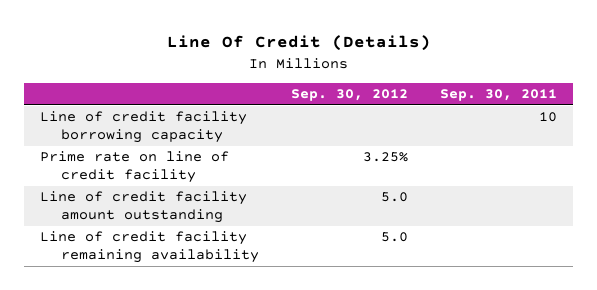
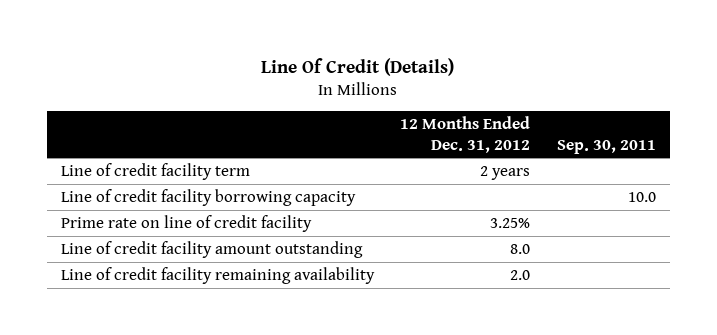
- | Sep. 30, 2012 | Sep. 30, 2011
+ | 12 Months Ended Dec. 31, 2012 | Sep. 30, 2011
- Line of credit facility borrowing capacity | | 10
+ Line of credit facility term | 2 years |
+ Line of credit facility borrowing capacity | | 10.0

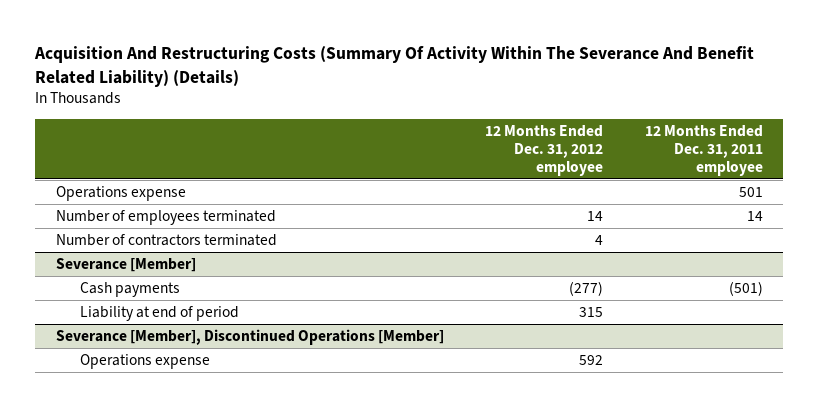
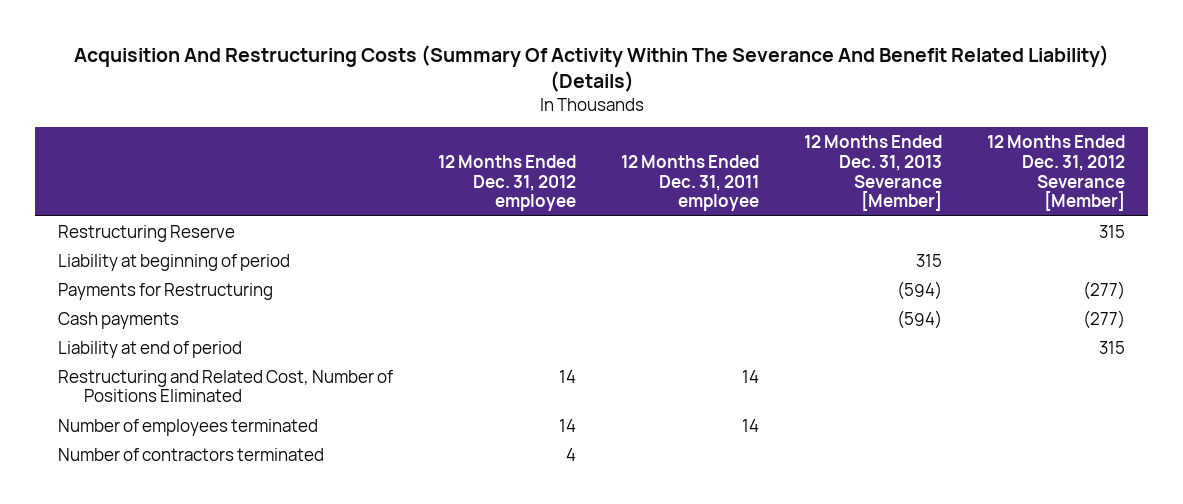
- | 12 Months Ended Dec. 31, 2012 employee | 12 Months Ended Dec. 31, 2011 employee
+ | 12 Months Ended Dec. 31, 2012 employee | 12 Months Ended Dec. 31, 2011 employee | 12 Months Ended Dec. 31, 2013 Severance [Member] | 12 Months Ended Dec. 31, 2012 Severance [Member]
- Operations expense | | 501
+ Restructuring Reserve | | | | 315
+ Liability at beginning of period | | | 315 |
+ Payments for Restructuring | | | (594) | (277)
+ Cash payments | | | (594) | (277)
+ Liability at end of period | | | | 315
+ Restructuring and Related Cost, Number of Positions Eliminated | 14 | 14 | |
- Severance [Member]
- Cash payments | (277) | (501)
- Liability at end of period | 315 |
- Severance [Member], Discontinued Operations [Member]
- Operations expense | 592 |

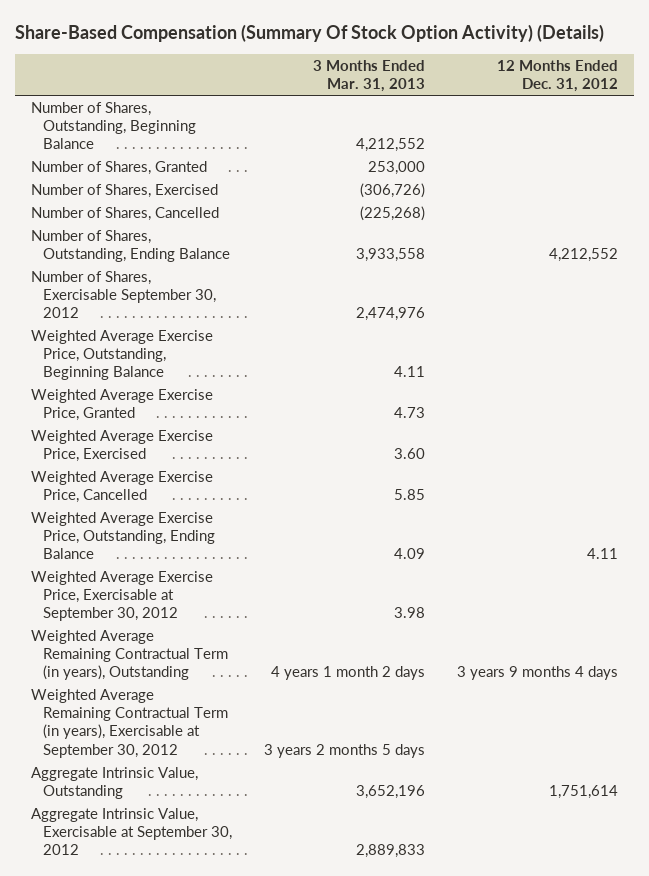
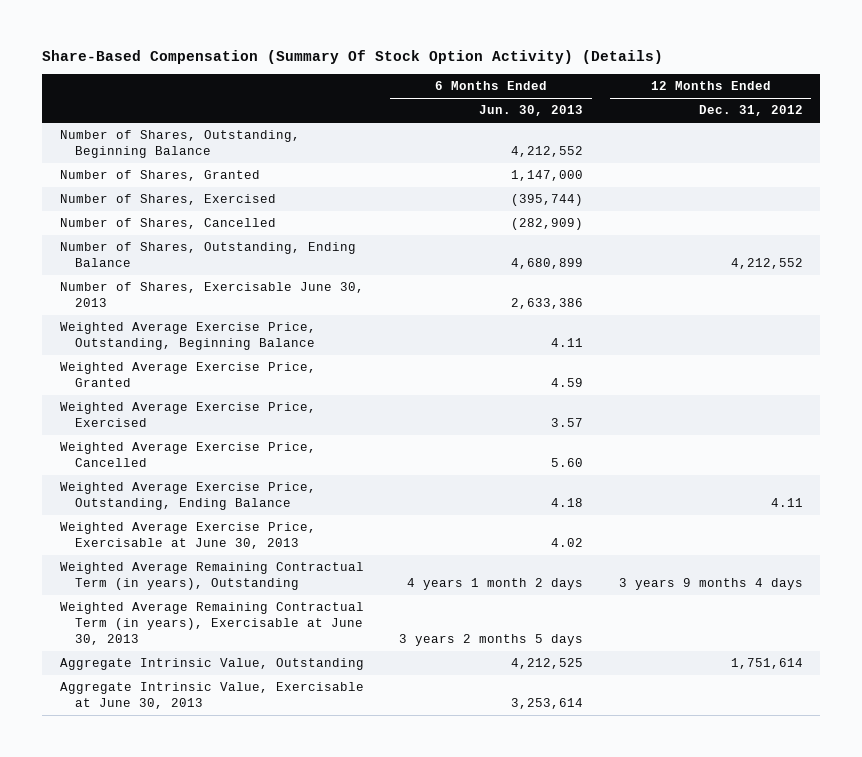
- | 3 Months Ended Mar. 31, 2013 | 12 Months Ended Dec. 31, 2012
+ | 6 Months Ended Jun. 30, 2013 | 12 Months Ended Dec. 31, 2012
- Number of Shares, Exercisable September 30, 2012 | 2,474,976 |
+ Number of Shares, Exercisable June 30, 2013 | 2,633,386 |
- Weighted Average Exercise Price, Exercisable at September 30, 2012 | 3.98 |
+ Weighted Average Exercise Price, Exercisable at June 30, 2013 | 4.02 |
- Weighted Average Remaining Contractual Term (in years), Exercisable at September 30, 2012 | 3 years 2 months 5 days |
+ Weighted Average Remaining Contractual Term (in years), Exercisable at June 30, 2013 | 3 years 2 months 5 days |
- Aggregate Intrinsic Value, Exercisable at September 30, 2012 | 2,889,833 |
+ Aggregate Intrinsic Value, Exercisable at June 30, 2013 | 3,253,614 |

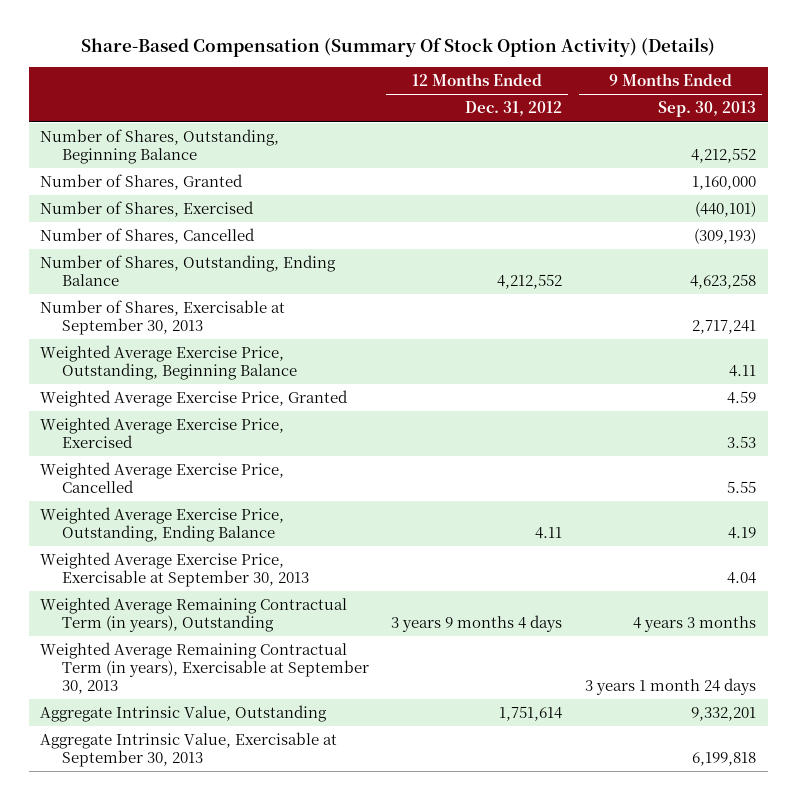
- | 6 Months Ended Jun. 30, 2013 | 12 Months Ended Dec. 31, 2012
+ | 12 Months Ended Dec. 31, 2012 | 9 Months Ended Sep. 30, 2013
- Number of Shares, Exercisable June 30, 2013 | 2,633,386 |
+ Number of Shares, Exercisable at September 30, 2013 | | 2,717,241
- Weighted Average Exercise Price, Exercisable at June 30, 2013 | 4.02 |
+ Weighted Average Exercise Price, Exercisable at September 30, 2013 | | 4.04
- Weighted Average Remaining Contractual Term (in years), Exercisable at June 30, 2013 | 3 years 2 months 5 days |
+ Weighted Average Remaining Contractual Term (in years), Exercisable at September 30, 2013 | | 3 years 1 month 24 days
- Aggregate Intrinsic Value, Exercisable at June 30, 2013 | 3,253,614 |
+ Aggregate Intrinsic Value, Exercisable at September 30, 2013 | | 6,199,818

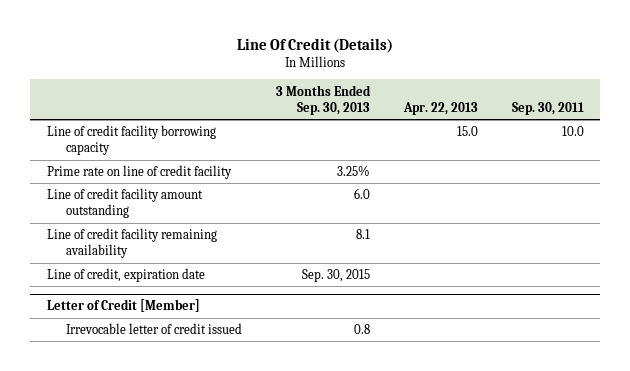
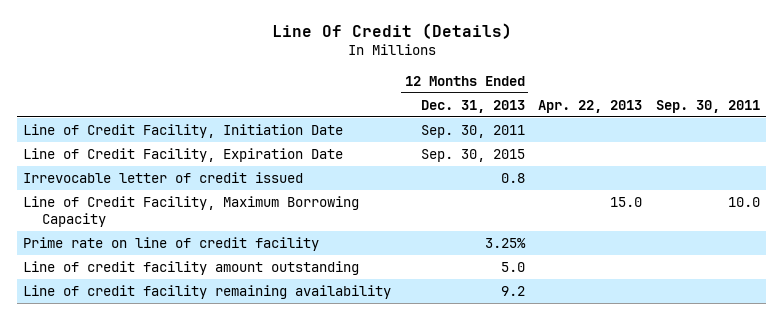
- | 3 Months Ended Sep. 30, 2013 | Apr. 22, 2013 | Sep. 30, 2011
+ | 12 Months Ended Dec. 31, 2013 | Apr. 22, 2013 | Sep. 30, 2011
- Line of credit facility borrowing capacity | | 15.0 | 10.0
+ Line of Credit Facility, Initiation Date | Sep. 30, 2011 | |
+ Line of Credit Facility, Expiration Date | Sep. 30, 2015 | |
+ Irrevocable letter of credit issued | 0.8 | |
+ Line of Credit Facility, Maximum Borrowing Capacity | | 15.0 | 10.0
- Line of credit, expiration date | Sep. 30, 2015 | |
- Letter of Credit [Member]
- Irrevocable letter of credit issued | 0.8 | |

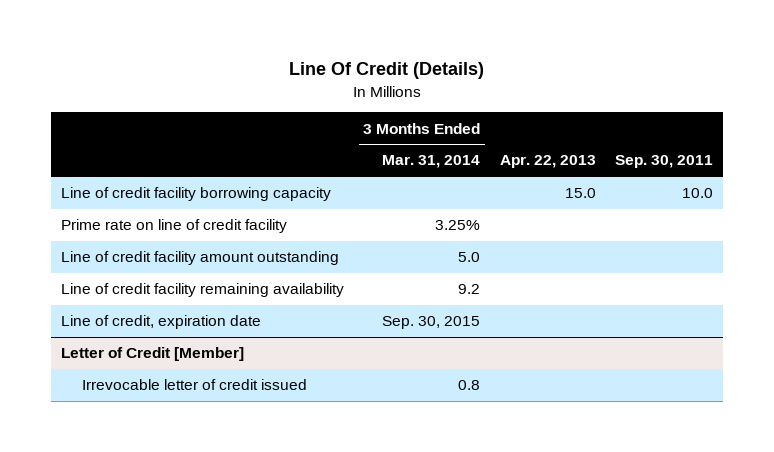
- | 12 Months Ended Dec. 31, 2013 | Apr. 22, 2013 | Sep. 30, 2011
+ | 3 Months Ended Mar. 31, 2014 | Apr. 22, 2013 | Sep. 30, 2011
- Line of Credit Facility, Initiation Date | Sep. 30, 2011 | |
- Line of Credit Facility, Expiration Date | Sep. 30, 2015 | |
- Irrevocable letter of credit issued | 0.8 | |
- Line of Credit Facility, Maximum Borrowing Capacity | | 15.0 | 10.0
+ Line of credit facility borrowing capacity | | 15.0 | 10.0
+ Line of credit, expiration date | Sep. 30, 2015 | |
+ Letter of Credit [Member]
+ Irrevocable letter of credit issued | 0.8 | |

